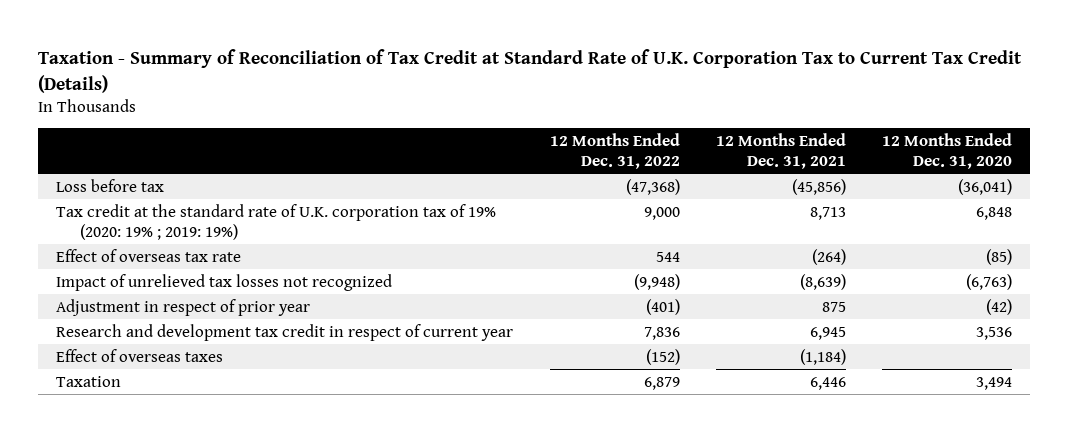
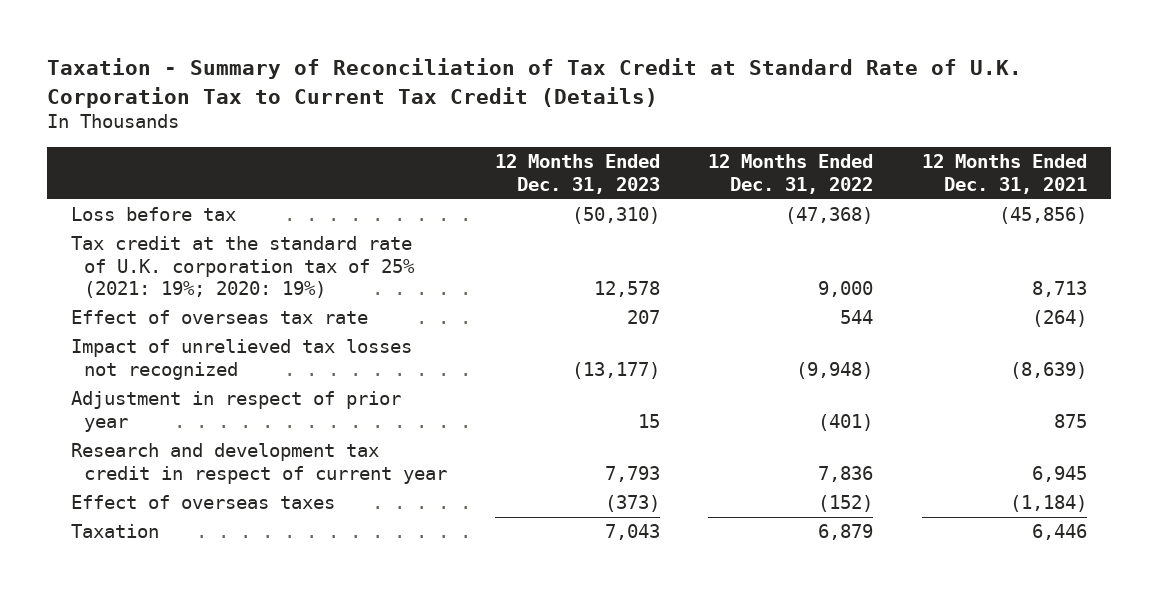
- | 12 Months Ended Dec. 31, 2022 | 12 Months Ended Dec. 31, 2021 | 12 Months Ended Dec. 31, 2020
+ | 12 Months Ended Dec. 31, 2023 | 12 Months Ended Dec. 31, 2022 | 12 Months Ended Dec. 31, 2021
- Tax credit at the standard rate of U.K. corporation tax of 19% (2020: 19% ; 2019: 19%) | 9,000 | 8,713 | 6,848
+ Tax credit at the standard rate of U.K. corporation tax of 25% (2021: 19%; 2020: 19%) | 12,578 | 9,000 | 8,713

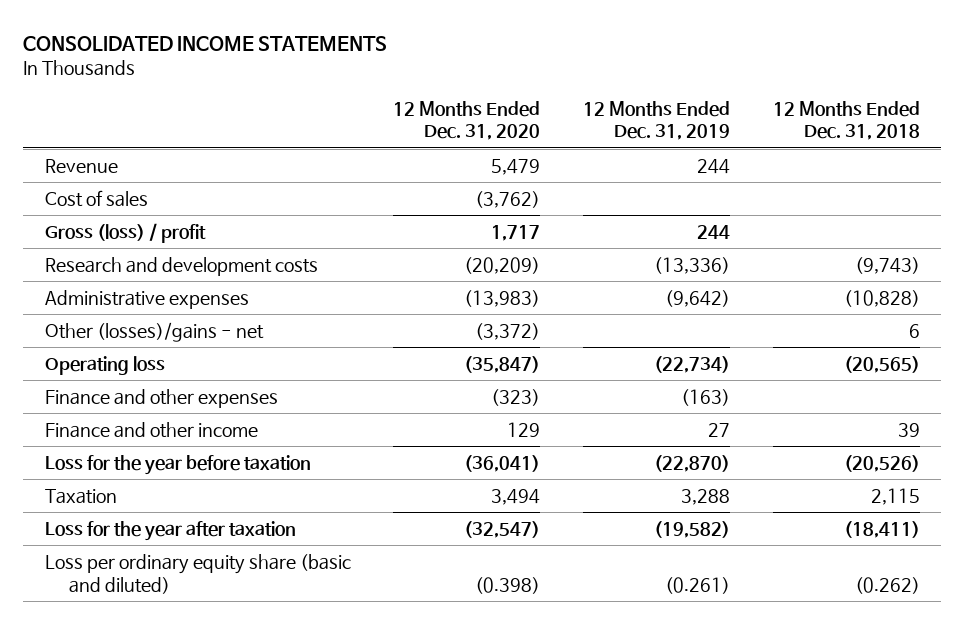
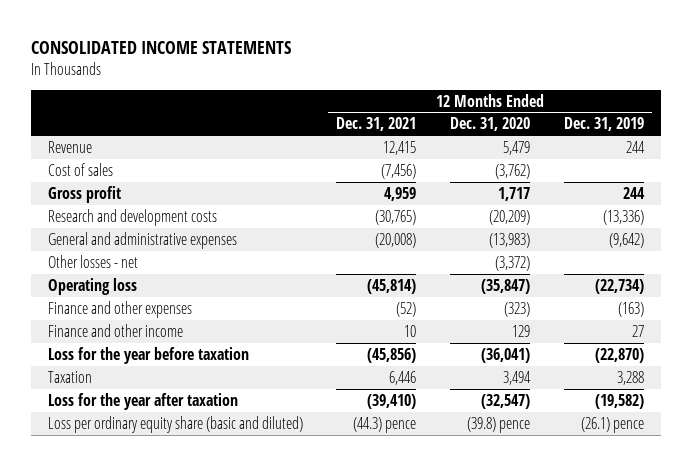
- | 12 Months Ended Dec. 31, 2020 | 12 Months Ended Dec. 31, 2019 | 12 Months Ended Dec. 31, 2018
+ | 12 Months Ended Dec. 31, 2021 | 12 Months Ended Dec. 31, 2020 | 12 Months Ended Dec. 31, 2019
- Gross (loss) / profit | 1,717 | 244 |
+ Gross profit | 4,959 | 1,717 | 244
- Administrative expenses | (13,983) | (9,642) | (10,828)
- Other (losses)/gains - net | (3,372) | | 6
+ General and administrative expenses | (20,008) | (13,983) | (9,642)
+ Other losses - net | | (3,372) |
- Loss per ordinary equity share (basic and diluted) | (0.398) | (0.261) | (0.262)
+ Loss per ordinary equity share (basic and diluted) | (44.3) pence | (39.8) pence | (26.1) pence

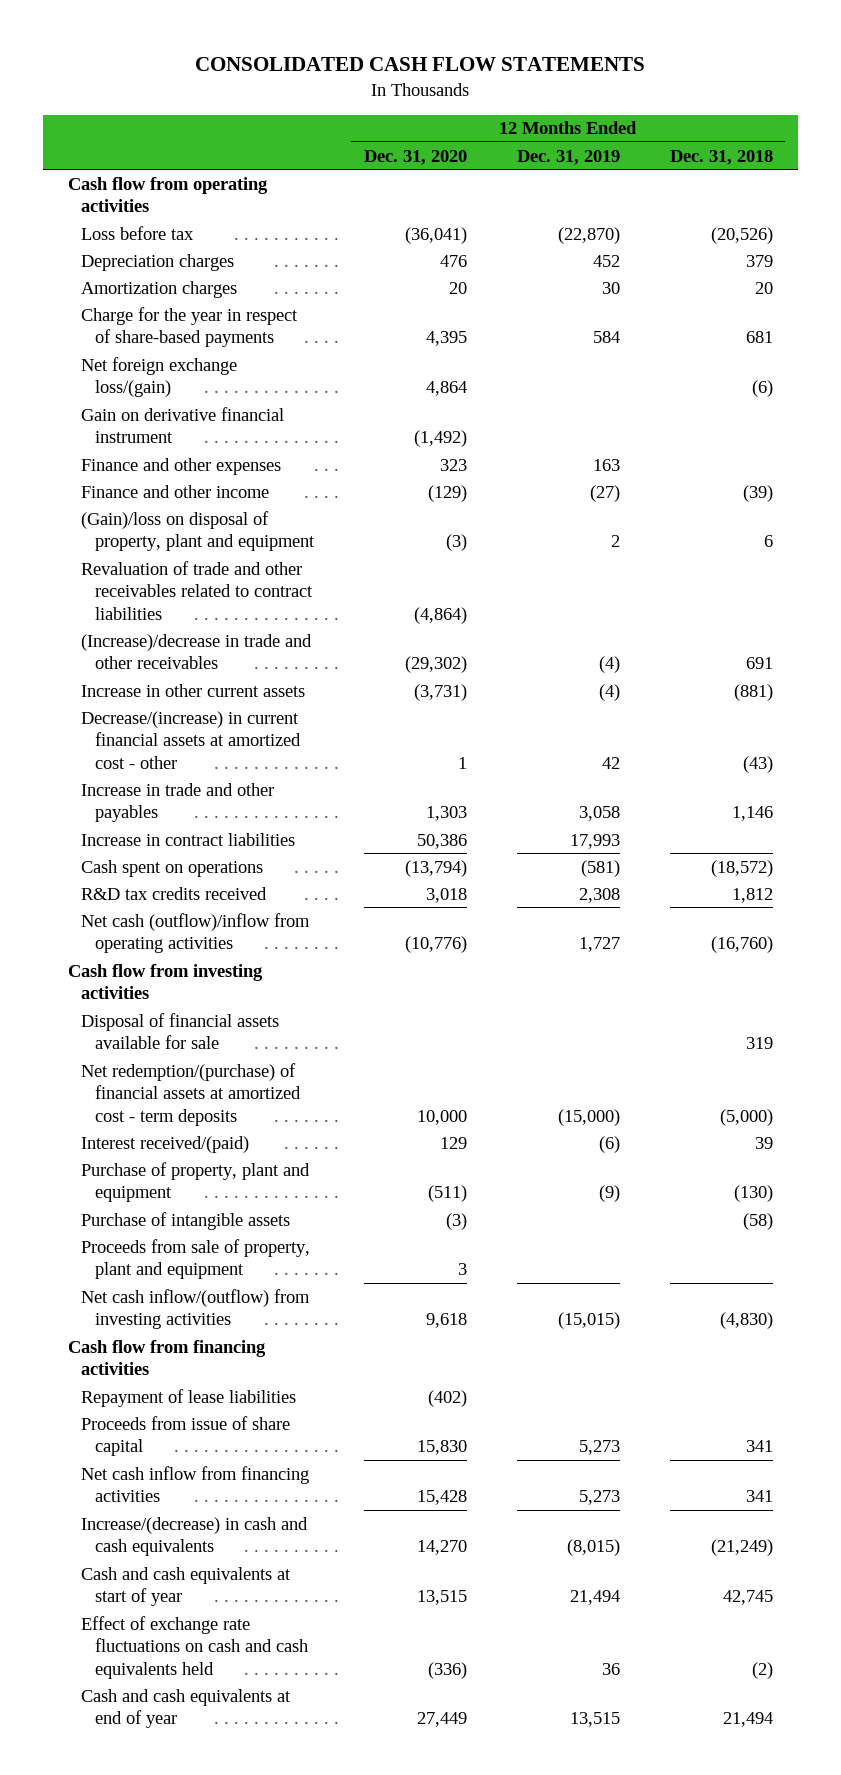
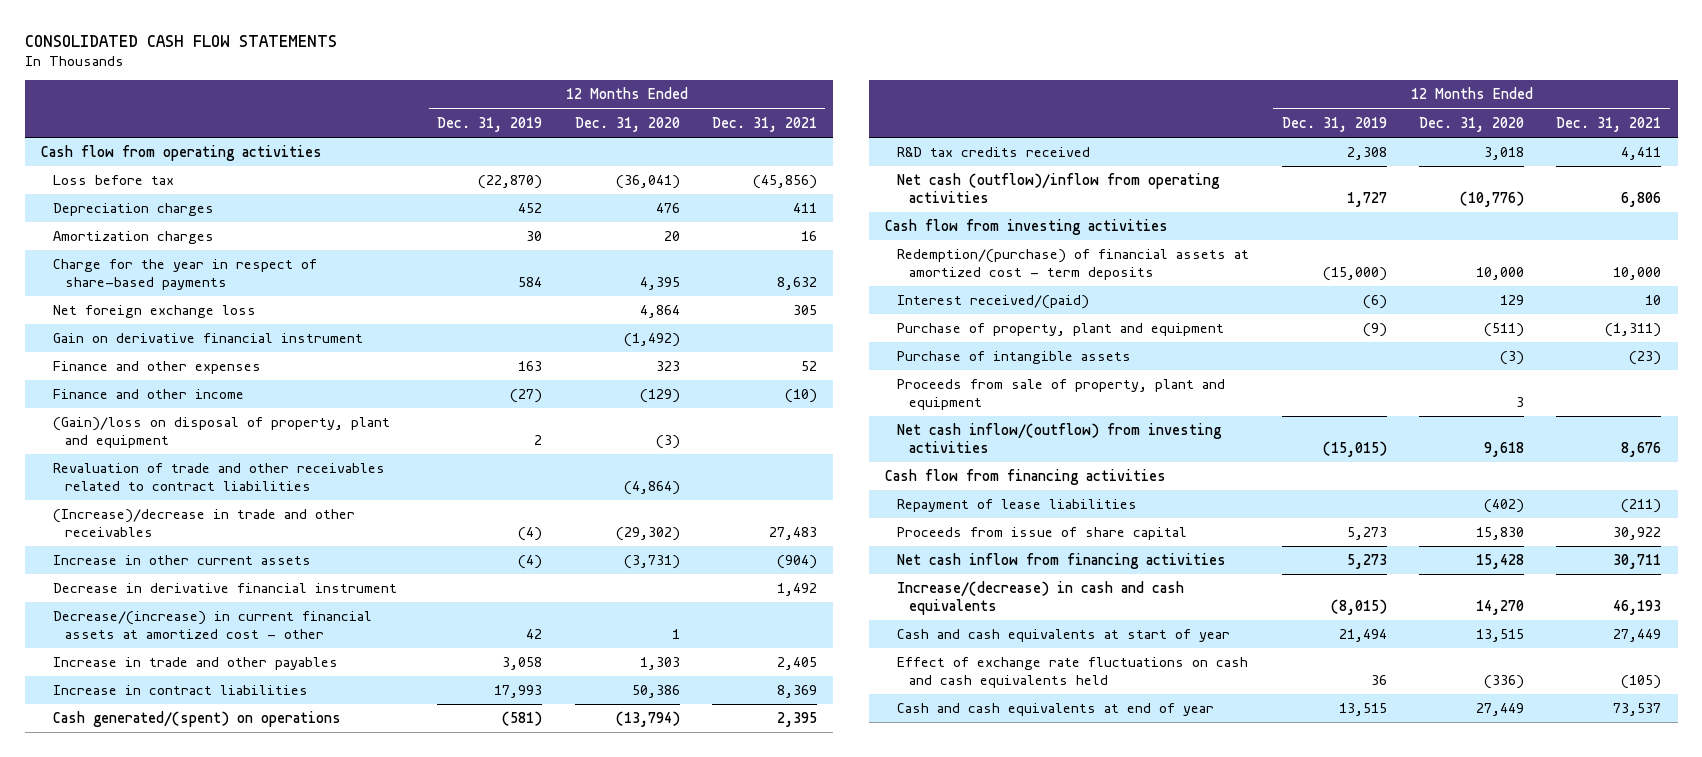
- | 12 Months Ended Dec. 31, 2020 | 12 Months Ended Dec. 31, 2019 | 12 Months Ended Dec. 31, 2018
+ | 12 Months Ended Dec. 31, 2019 | 12 Months Ended Dec. 31, 2020 | 12 Months Ended Dec. 31, 2021
- Net foreign exchange loss/(gain) | 4,864 | | (6)
+ Net foreign exchange loss | | 4,864 | 305
+ Decrease in derivative financial instrument | | | 1,492
- Cash spent on operations | (13,794) | (581) | (18,572)
+ Cash generated/(spent) on operations | (581) | (13,794) | 2,395
- Disposal of financial assets available for sale | | | 319
- Net redemption/(purchase) of financial assets at amortized cost - term deposits | 10,000 | (15,000) | (5,000)
+ Redemption/(purchase) of financial assets at amortized cost - term deposits | (15,000) | 10,000 | 10,000

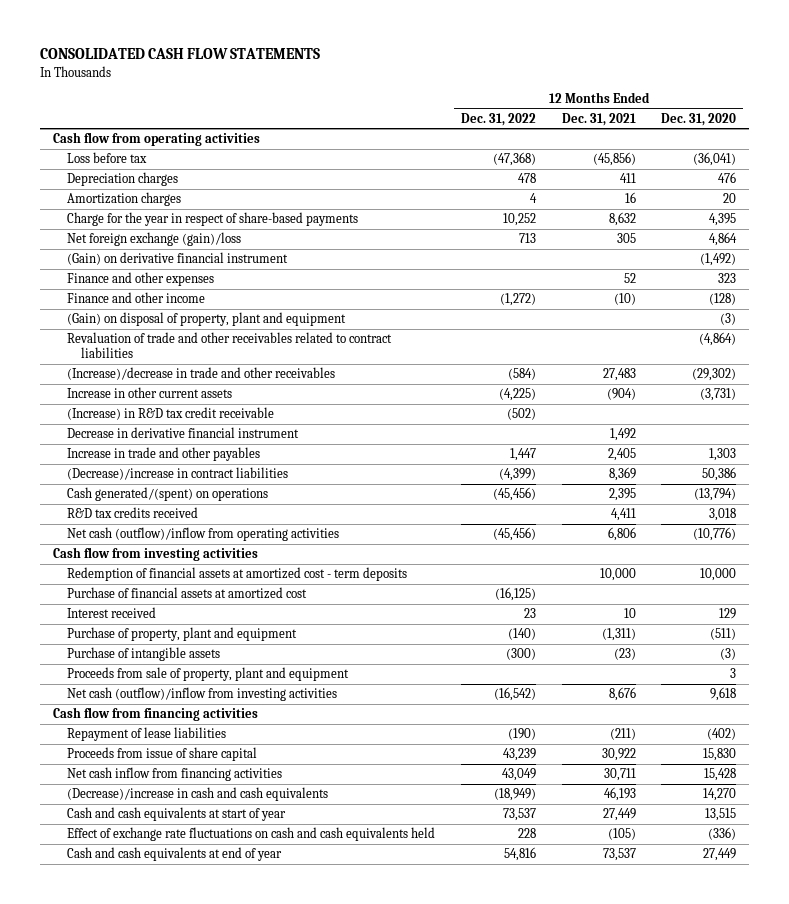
- | 12 Months Ended Dec. 31, 2019 | 12 Months Ended Dec. 31, 2020 | 12 Months Ended Dec. 31, 2021
+ | 12 Months Ended Dec. 31, 2022 | 12 Months Ended Dec. 31, 2021 | 12 Months Ended Dec. 31, 2020
- Net foreign exchange loss | | 4,864 | 305
- Gain on derivative financial instrument | | (1,492) |
+ Net foreign exchange (gain)/loss | 713 | 305 | 4,864
+ (Gain) on derivative financial instrument | | | (1,492)
- Finance and other income | (27) | (129) | (10)
- (Gain)/loss on disposal of property, plant and equipment | 2 | (3) |
+ Finance and other income | (1,272) | (10) | (128)
+ (Gain) on disposal of property, plant and equipment | | | (3)
+ (Increase) in R&D tax credit receivable | (502) | |
- Decrease/(increase) in current financial assets at amortized cost - other | 42 | 1 |
- Increase in contract liabilities | 17,993 | 50,386 | 8,369
+ (Decrease)/increase in contract liabilities | (4,399) | 8,369 | 50,386
- Redemption/(purchase) of financial assets at amortized cost - term deposits | (15,000) | 10,000 | 10,000
- Interest received/(paid) | (6) | 129 | 10
+ Redemption of financial assets at amortized cost - term deposits | | 10,000 | 10,000
+ Purchase of financial assets at amortized cost | (16,125) | |
+ Interest received | 23 | 10 | 129
- Net cash inflow/(outflow) from investing activities | (15,015) | 9,618 | 8,676
+ Net cash (outflow)/inflow from investing activities | (16,542) | 8,676 | 9,618
- Increase/(decrease) in cash and cash equivalents | (8,015) | 14,270 | 46,193
+ (Decrease)/increase in cash and cash equivalents | (18,949) | 46,193 | 14,270

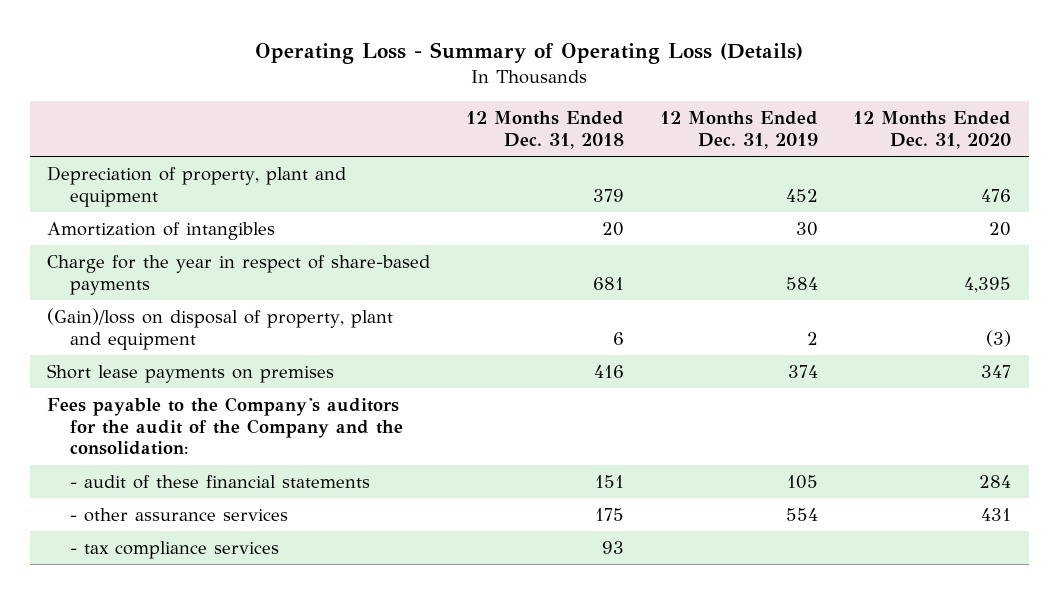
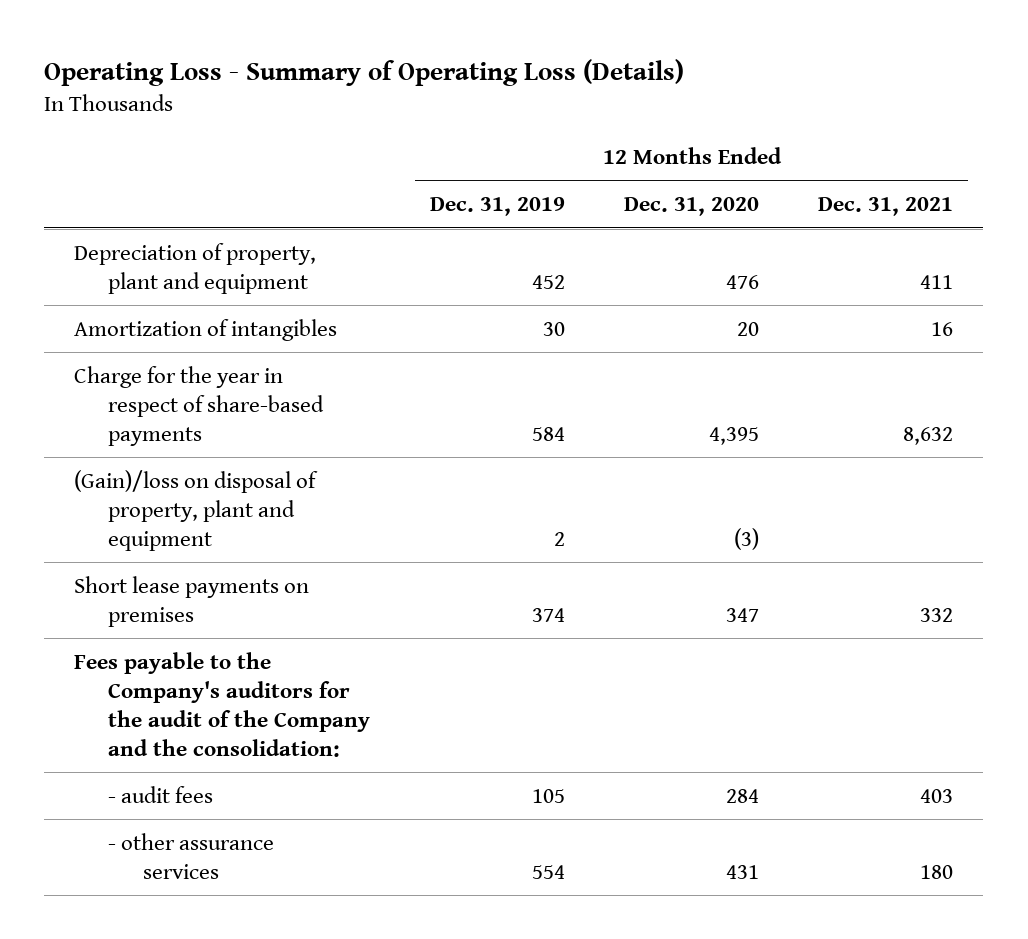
- | 12 Months Ended Dec. 31, 2018 | 12 Months Ended Dec. 31, 2019 | 12 Months Ended Dec. 31, 2020
+ | 12 Months Ended Dec. 31, 2019 | 12 Months Ended Dec. 31, 2020 | 12 Months Ended Dec. 31, 2021
- - audit of these financial statements | 151 | 105 | 284
+ - audit fees | 105 | 284 | 403
- - tax compliance services | 93 | |

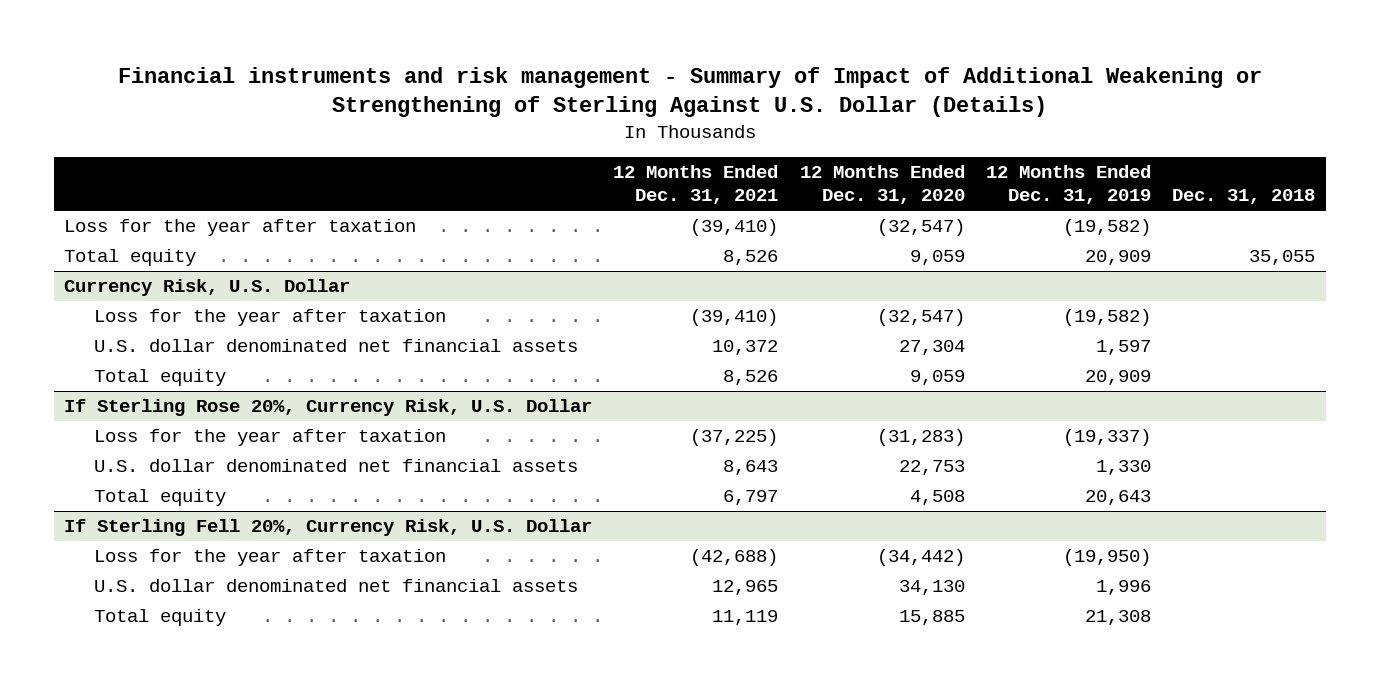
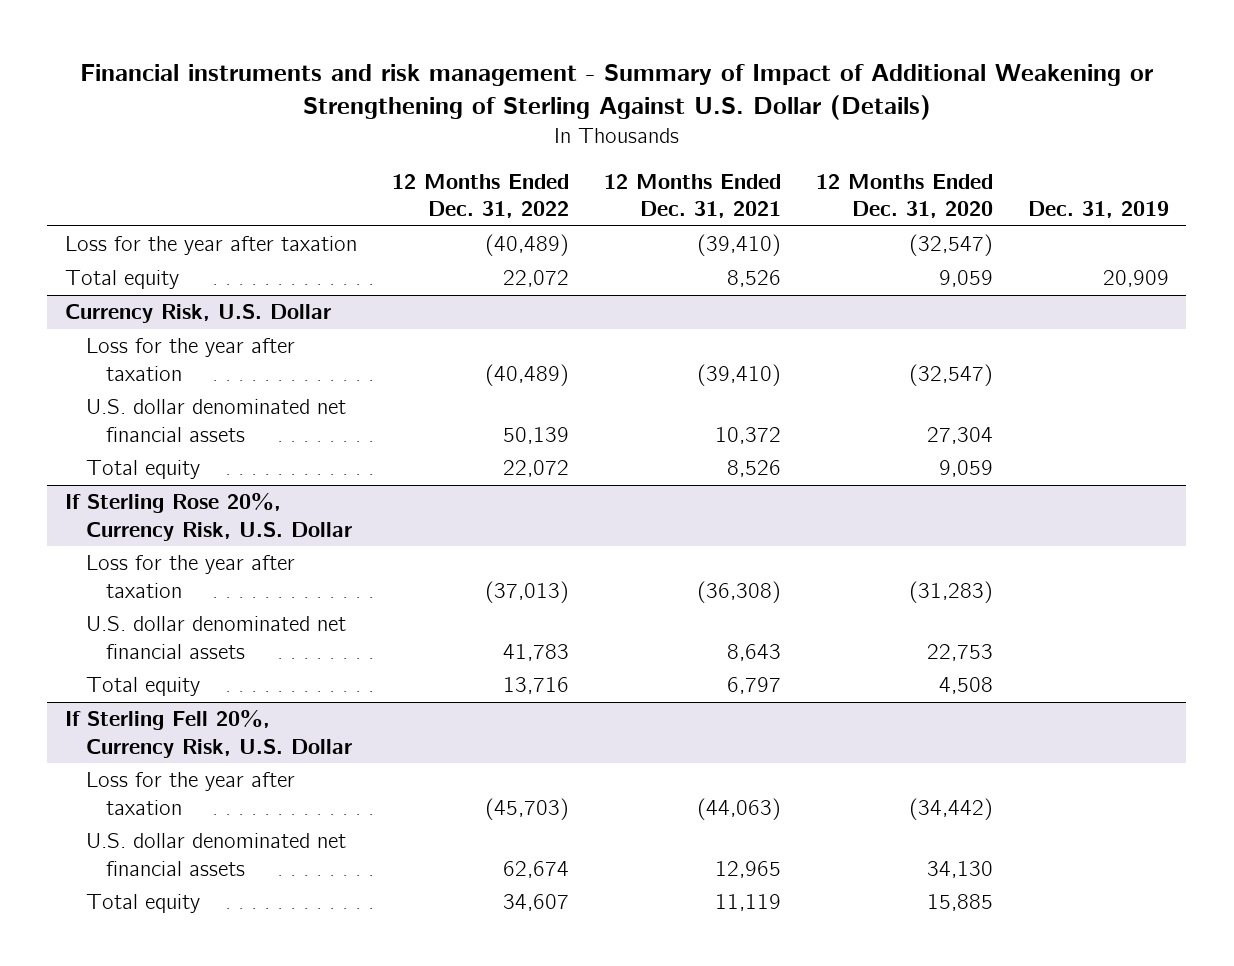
- | 12 Months Ended Dec. 31, 2021 | 12 Months Ended Dec. 31, 2020 | 12 Months Ended Dec. 31, 2019 | Dec. 31, 2018
+ | 12 Months Ended Dec. 31, 2022 | 12 Months Ended Dec. 31, 2021 | 12 Months Ended Dec. 31, 2020 | Dec. 31, 2019
@ If Sterling Rose 20%, Currency Risk, U.S. Dollar
- Loss for the year after taxation | (37,225) | (31,283) | (19,337) |
+ Loss for the year after taxation | (37,013) | (36,308) | (31,283) |
@ If Sterling Fell 20%, Currency Risk, U.S. Dollar
- Loss for the year after taxation | (42,688) | (34,442) | (19,950) |
+ Loss for the year after taxation | (45,703) | (44,063) | (34,442) |

